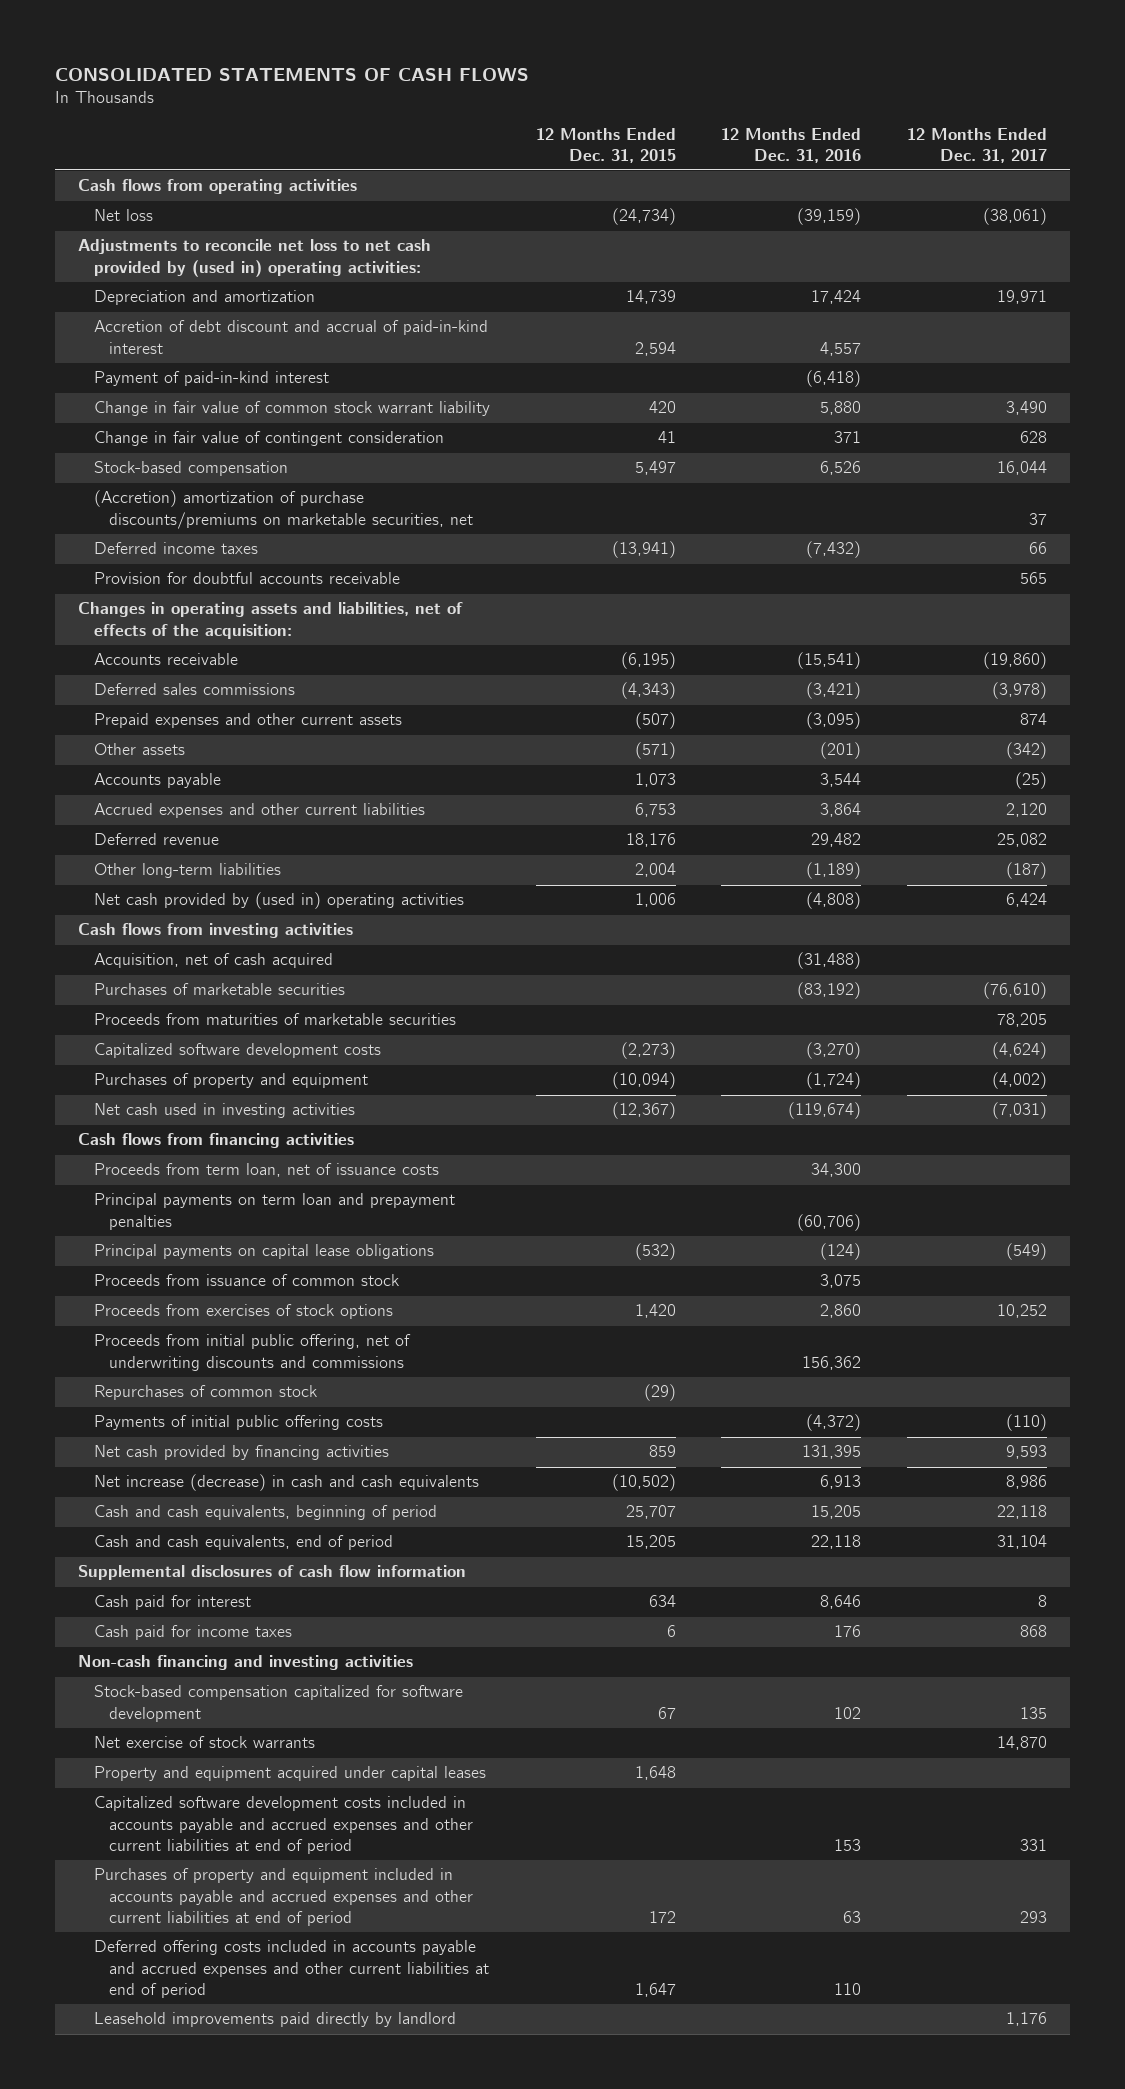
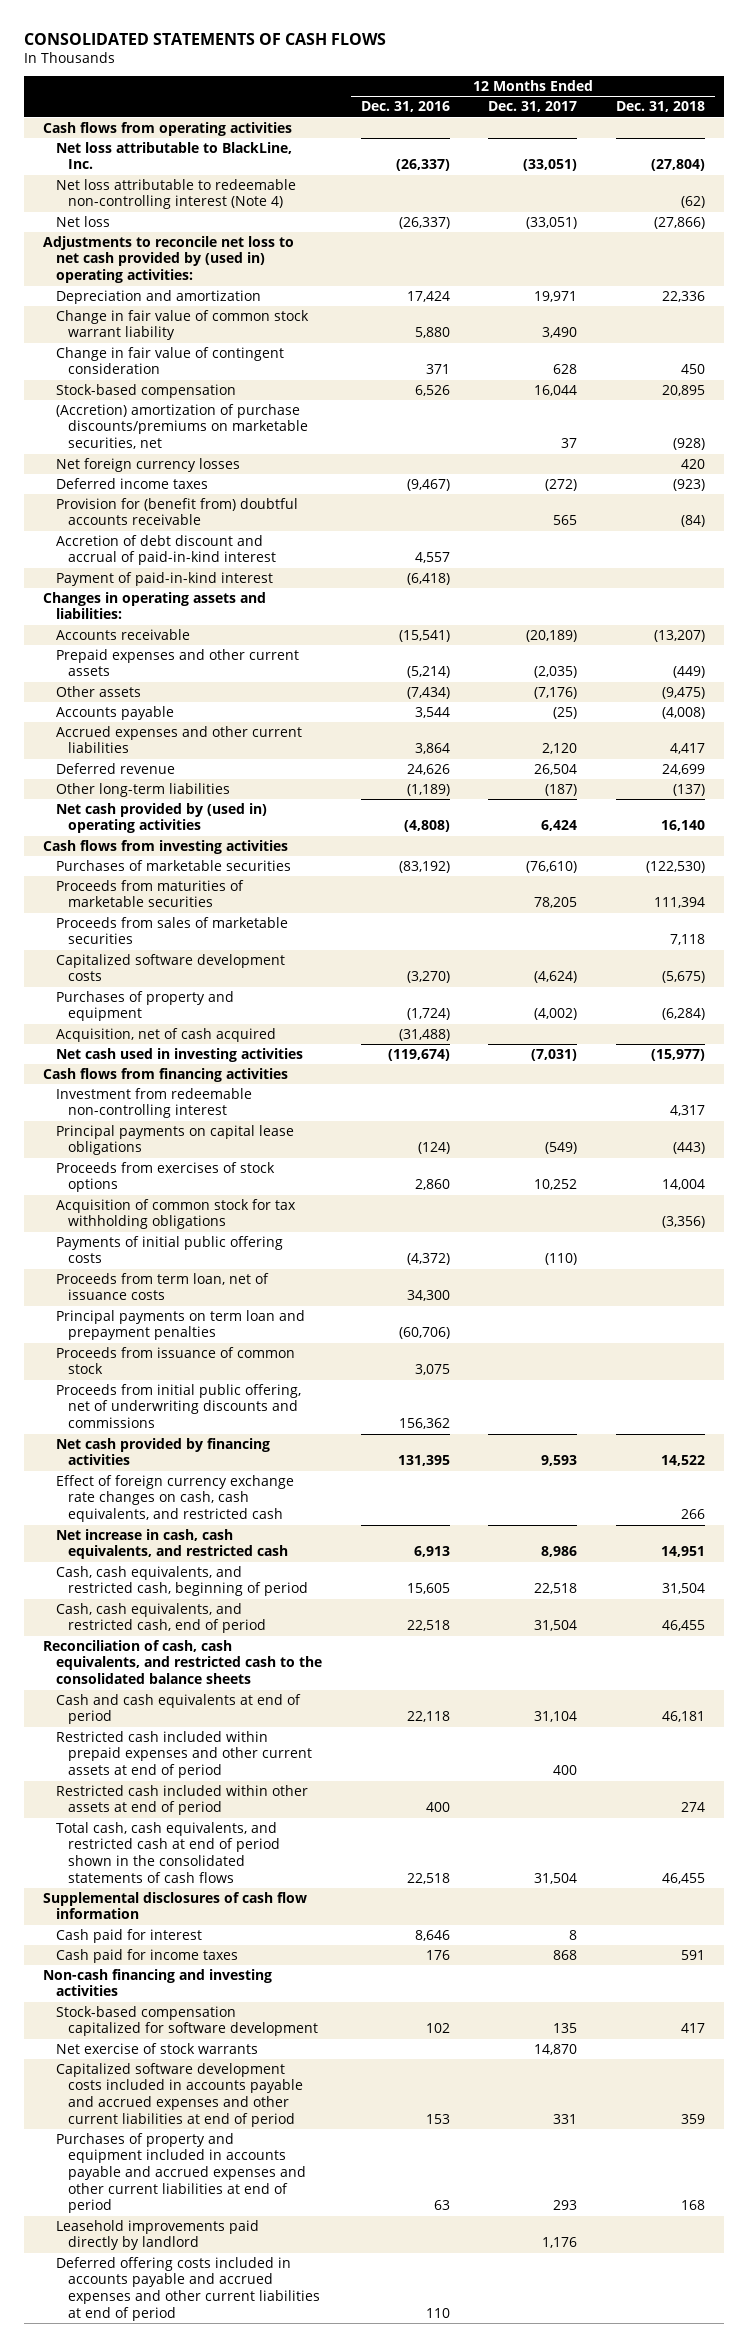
- | 12 Months Ended Dec. 31, 2015 | 12 Months Ended Dec. 31, 2016 | 12 Months Ended Dec. 31, 2017
+ | 12 Months Ended Dec. 31, 2016 | 12 Months Ended Dec. 31, 2017 | 12 Months Ended Dec. 31, 2018
- Net loss | (24,734) | (39,159) | (38,061)
+ Net loss attributable to BlackLine, Inc. | (26,337) | (33,051) | (27,804)
+ Net loss attributable to redeemable non-controlling interest (Note 4) | | | (62)
+ Net loss | (26,337) | (33,051) | (27,866)
- Deferred income taxes | (13,941) | (7,432) | 66
- Provision for doubtful accounts receivable | | | 565
- Changes in operating assets and liabilities, net of effects of the acquisition:
- Accounts receivable | (6,195) | (15,541) | (19,860)
- Deferred sales commissions | (4,343) | (3,421) | (3,978)
- Prepaid expenses and other current assets | (507) | (3,095) | 874
- Other assets | (571) | (201) | (342)
+ Net foreign currency losses | | | 420
+ Deferred income taxes | (9,467) | (272) | (923)
+ Provision for (benefit from) doubtful accounts receivable | | 565 | (84)
moved down: Accretion of debt discount and accrual of paid-in-kind interest | 4,557 | |
moved down: Payment of paid-in-kind interest | (6,418) | |
+ Changes in operating assets and liabilities:
+ Accounts receivable | (15,541) | (20,189) | (13,207)
+ Prepaid expenses and other current assets | (5,214) | (2,035) | (449)
+ Other assets | (7,434) | (7,176) | (9,475)
- Deferred revenue | 18,176 | 29,482 | 25,082
+ Deferred revenue | 24,626 | 26,504 | 24,699
+ Proceeds from sales of marketable securities | | | 7,118
moved down: Acquisition, net of cash acquired | (31,488) | |
+ Investment from redeemable non-controlling interest | | | 4,317
moved up: Principal payments on capital lease obligations | (124) | (549) | (443)
moved up: Proceeds from exercises of stock options | 2,860 | 10,252 | 14,004
+ Acquisition of common stock for tax withholding obligations | | | (3,356)
moved up: Payments of initial public offering costs | (4,372) | (110) |
- Repurchases of common stock | (29) | |
- Net increase (decrease) in cash and cash equivalents | (10,502) | 6,913 | 8,986
- Cash and cash equivalents, beginning of period | 25,707 | 15,205 | 22,118
- Cash and cash equivalents, end of period | 15,205 | 22,118 | 31,104
+ Effect of foreign currency exchange rate changes on cash, cash equivalents, and restricted cash | | | 266
+ Net increase in cash, cash equivalents, and restricted cash | 6,913 | 8,986 | 14,951
+ Cash, cash equivalents, and restricted cash, beginning of period | 15,605 | 22,518 | 31,504
+ Cash, cash equivalents, and restricted cash, end of period | 22,518 | 31,504 | 46,455
+ Reconciliation of cash, cash equivalents, and restricted cash to the consolidated balance sheets
+ Cash and cash equivalents at end of period | 22,118 | 31,104 | 46,181
+ Restricted cash included within prepaid expenses and other current assets at end of period | | 400 |
+ Restricted cash included within other assets at end of period | 400 | | 274
+ Total cash, cash equivalents, and restricted cash at end of period shown in the consolidated statements of cash flows | 22,518 | 31,504 | 46,455
- Property and equipment acquired under capital leases | 1,648 | |
moved down: Deferred offering costs included in accounts payable and accrued expenses and other current liabilities at end of period | 110 | |

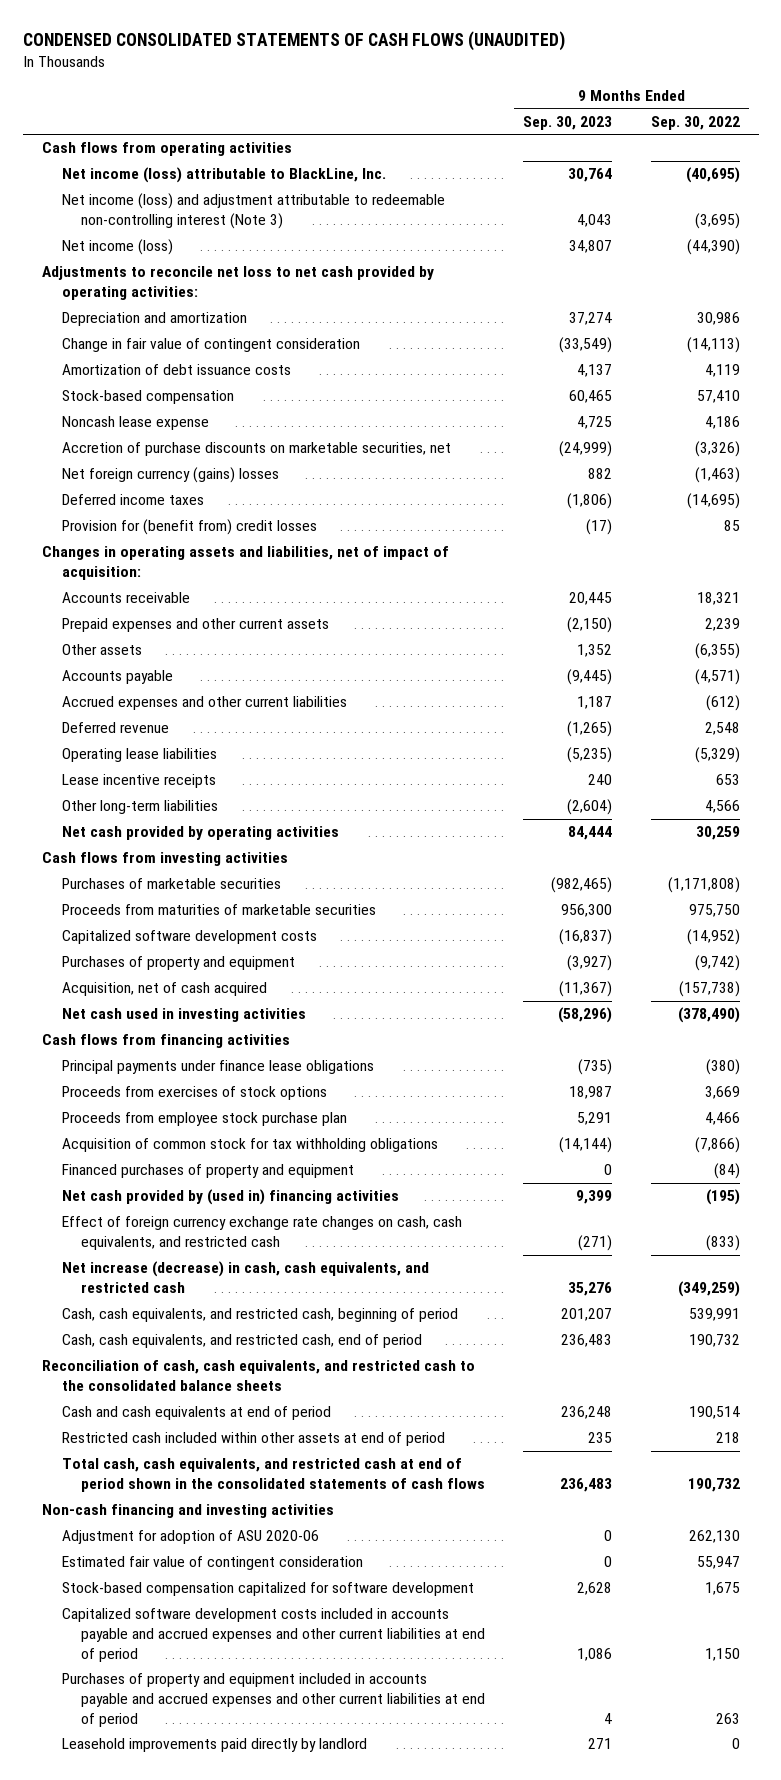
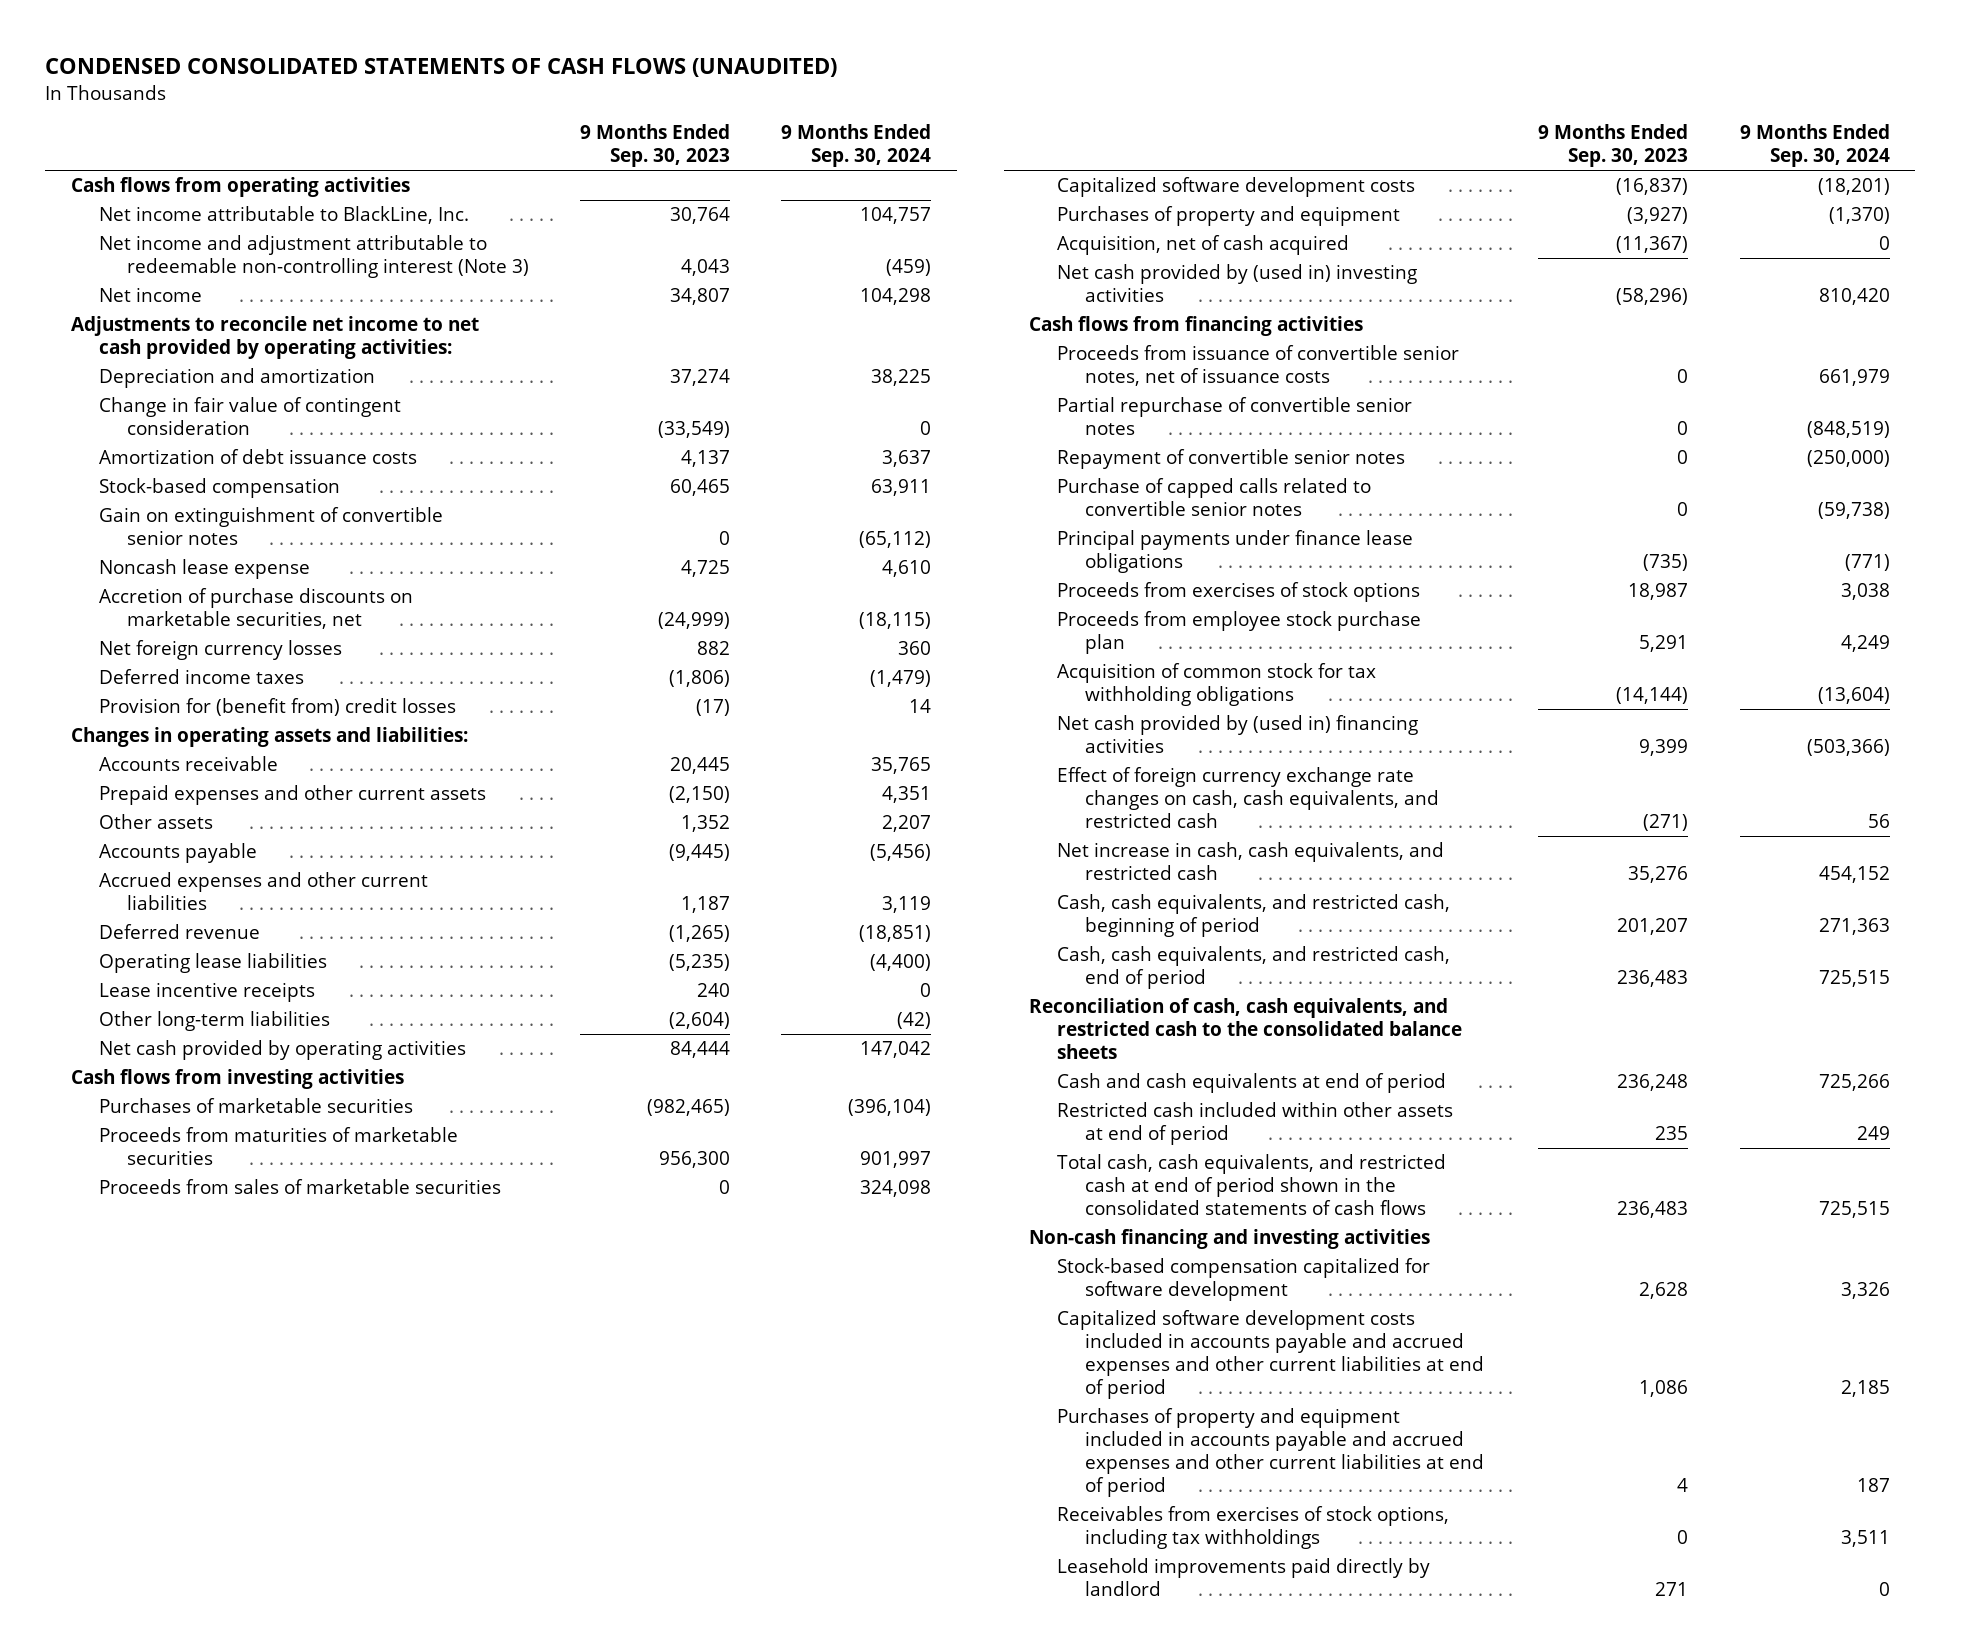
- | 9 Months Ended Sep. 30, 2023 | 9 Months Ended Sep. 30, 2022
+ | 9 Months Ended Sep. 30, 2023 | 9 Months Ended Sep. 30, 2024
- Net income (loss) attributable to BlackLine, Inc. | 30,764 | (40,695)
- Net income (loss) and adjustment attributable to redeemable non-controlling interest (Note 3) | 4,043 | (3,695)
- Net income (loss) | 34,807 | (44,390)
- Adjustments to reconcile net loss to net cash provided by operating activities:
+ Net income attributable to BlackLine, Inc. | 30,764 | 104,757
+ Net income and adjustment attributable to redeemable non-controlling interest (Note 3) | 4,043 | (459)
+ Net income | 34,807 | 104,298
+ Adjustments to reconcile net income to net cash provided by operating activities:
+ Gain on extinguishment of convertible senior notes | 0 | (65,112)
- Net foreign currency (gains) losses | 882 | (1,463)
+ Net foreign currency losses | 882 | 360
- Changes in operating assets and liabilities, net of impact of acquisition:
+ Changes in operating assets and liabilities:
+ Proceeds from sales of marketable securities | 0 | 324,098
- Net cash used in investing activities | (58,296) | (378,490)
+ Net cash provided by (used in) investing activities | (58,296) | 810,420
+ Proceeds from issuance of convertible senior notes, net of issuance costs | 0 | 661,979
+ Partial repurchase of convertible senior notes | 0 | (848,519)
+ Repayment of convertible senior notes | 0 | (250,000)
+ Purchase of capped calls related to convertible senior notes | 0 | (59,738)
- Financed purchases of property and equipment | 0 | (84)
- Net increase (decrease) in cash, cash equivalents, and restricted cash | 35,276 | (349,259)
+ Net increase in cash, cash equivalents, and restricted cash | 35,276 | 454,152
- Adjustment for adoption of ASU 2020-06 | 0 | 262,130
- Estimated fair value of contingent consideration | 0 | 55,947
+ Receivables from exercises of stock options, including tax withholdings | 0 | 3,511

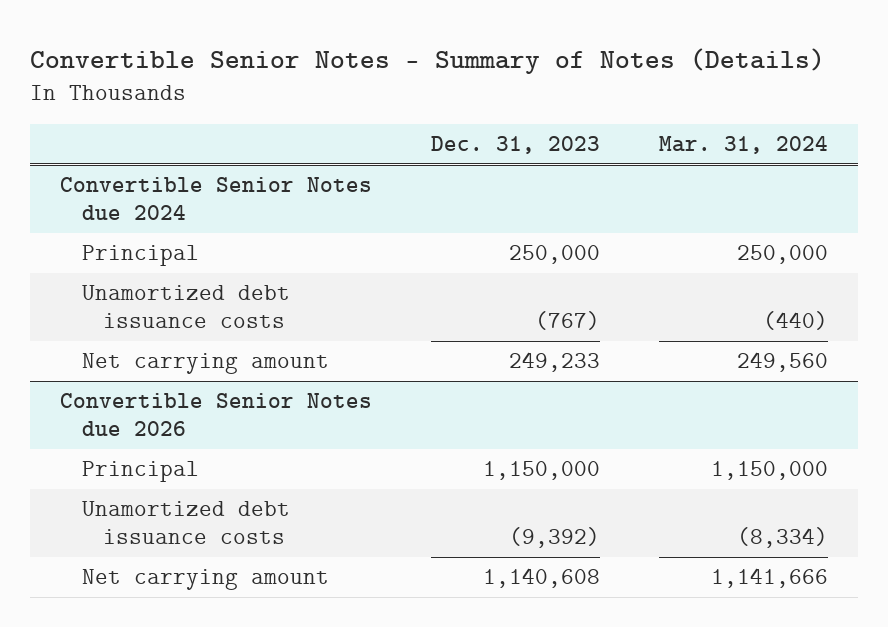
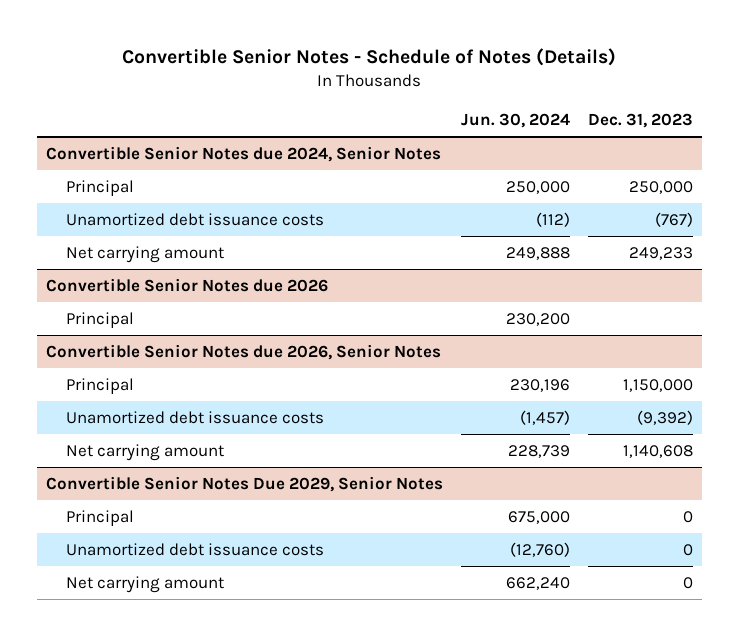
- Convertible Senior Notes - Summary of Notes (Details)
+ Convertible Senior Notes - Schedule of Notes (Details)
- | Dec. 31, 2023 | Mar. 31, 2024
+ | Jun. 30, 2024 | Dec. 31, 2023
- Convertible Senior Notes due 2024
+ Convertible Senior Notes due 2024, Senior Notes
@ Convertible Senior Notes due 2026
+ Principal | 230,200 |
+ Convertible Senior Notes due 2026, Senior Notes
+ Convertible Senior Notes Due 2029, Senior Notes
+ Principal | 675,000 | 0
+ Unamortized debt issuance costs | (12,760) | 0
+ Net carrying amount | 662,240 | 0

